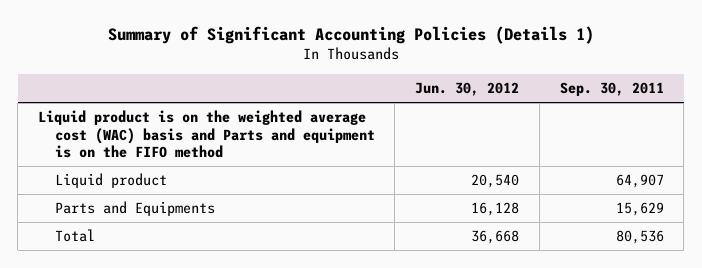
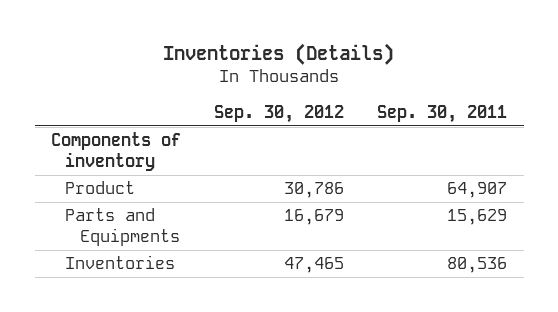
- Summary of Significant Accounting Policies (Details 1)
+ Inventories (Details)
- | Jun. 30, 2012 | Sep. 30, 2011
+ | Sep. 30, 2012 | Sep. 30, 2011
- Liquid product is on the weighted average cost (WAC) basis and Parts and equipment is on the FIFO method
- Liquid product | 20,540 | 64,907
+ Components of inventory
+ Product | 30,786 | 64,907
- Total | 36,668 | 80,536
+ Inventories | 47,465 | 80,536

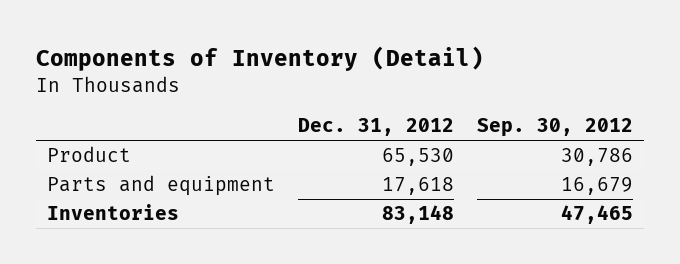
- Inventories (Details)
+ Components of Inventory (Detail)
- | Sep. 30, 2012 | Sep. 30, 2011
+ | Dec. 31, 2012 | Sep. 30, 2012
- Components of inventory
- Parts and Equipments | 16,679 | 15,629
+ Parts and equipment | 17,618 | 16,679

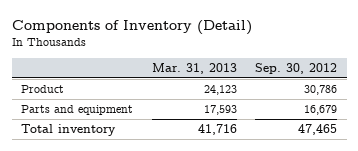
- | Dec. 31, 2012 | Sep. 30, 2012
+ | Mar. 31, 2013 | Sep. 30, 2012
- Inventories | 83,148 | 47,465
+ Total inventory | 41,716 | 47,465

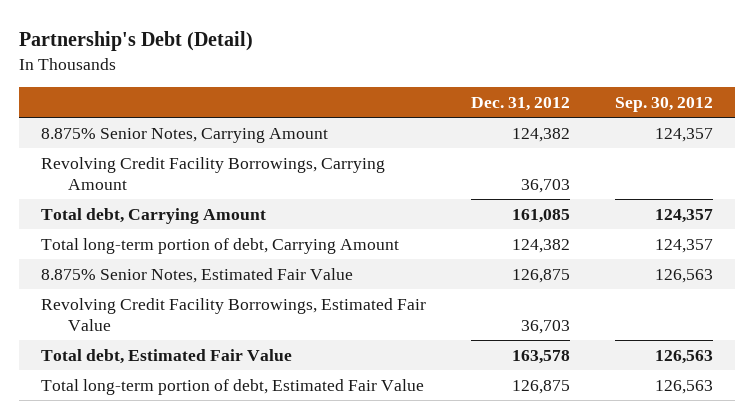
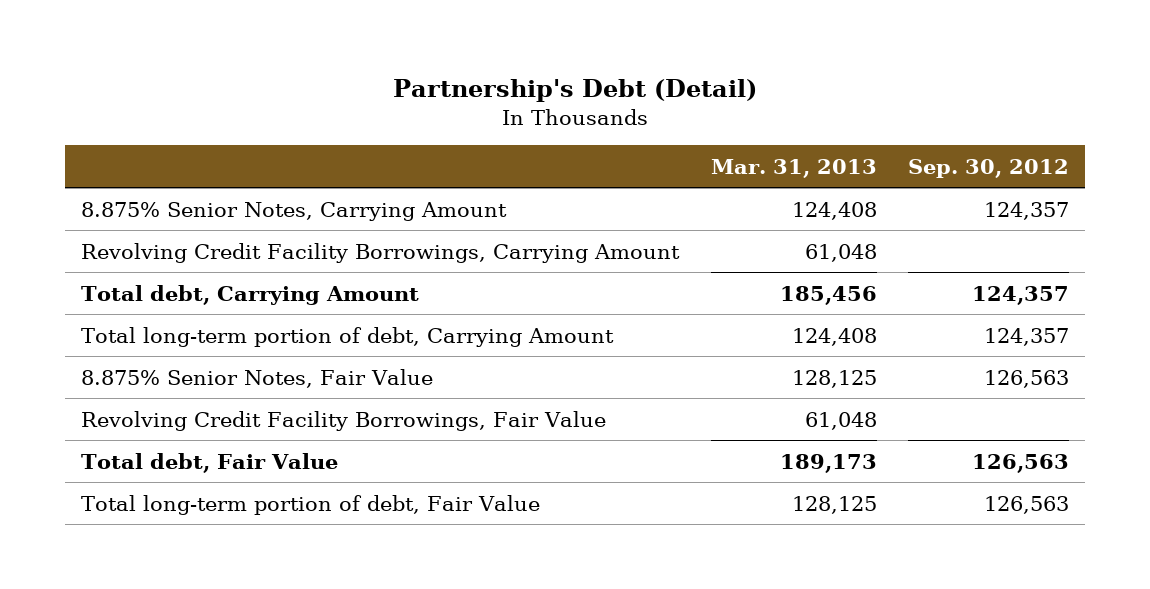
- | Dec. 31, 2012 | Sep. 30, 2012
+ | Mar. 31, 2013 | Sep. 30, 2012
- 8.875% Senior Notes, Estimated Fair Value | 126,875 | 126,563
- Revolving Credit Facility Borrowings, Estimated Fair Value | 36,703 |
- Total debt, Estimated Fair Value | 163,578 | 126,563
- Total long-term portion of debt, Estimated Fair Value | 126,875 | 126,563
+ 8.875% Senior Notes, Fair Value | 128,125 | 126,563
+ Revolving Credit Facility Borrowings, Fair Value | 61,048 |
+ Total debt, Fair Value | 189,173 | 126,563
+ Total long-term portion of debt, Fair Value | 128,125 | 126,563

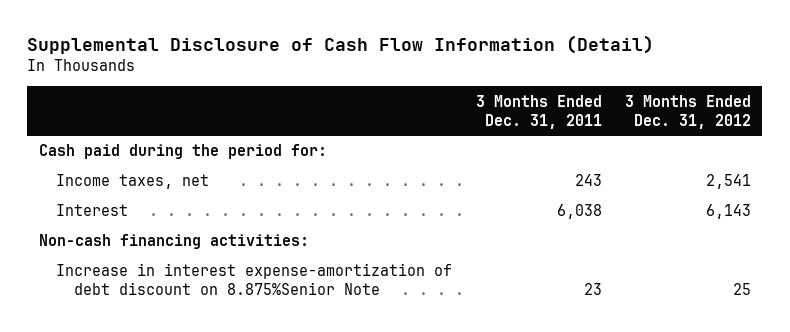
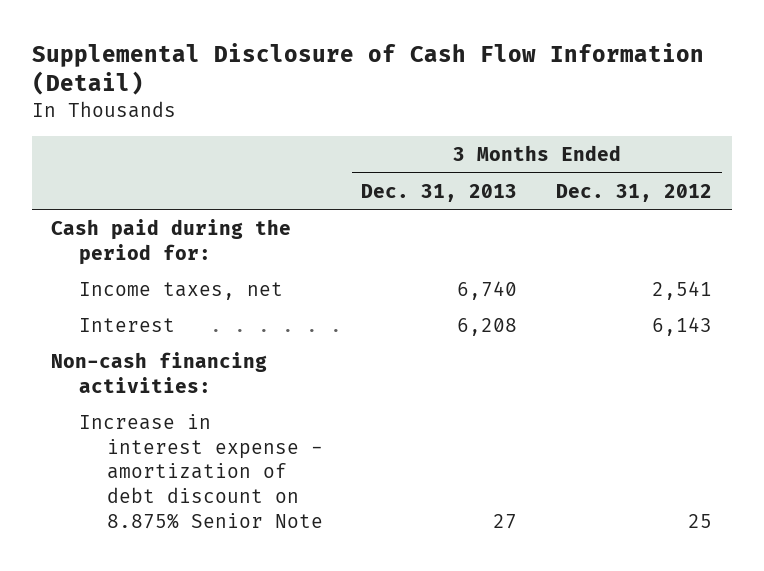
- | 3 Months Ended Dec. 31, 2011 | 3 Months Ended Dec. 31, 2012
+ | 3 Months Ended Dec. 31, 2013 | 3 Months Ended Dec. 31, 2012
- Increase in interest expense-amortization of debt discount on 8.875%Senior Note | 23 | 25
+ Increase in interest expense - amortization of debt discount on 8.875% Senior Note | 27 | 25

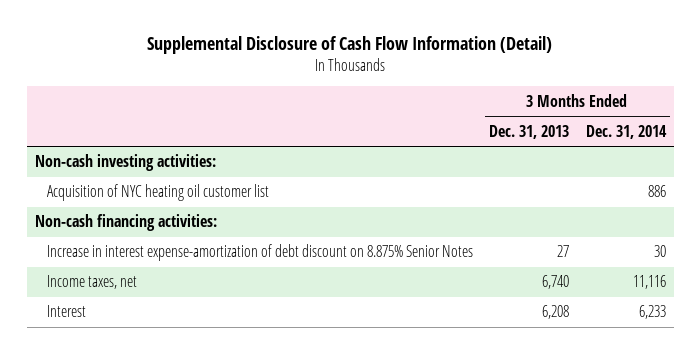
- | 3 Months Ended Dec. 31, 2013 | 3 Months Ended Dec. 31, 2012
+ | 3 Months Ended Dec. 31, 2013 | 3 Months Ended Dec. 31, 2014
- Cash paid during the period for:
+ Non-cash investing activities:
+ Acquisition of NYC heating oil customer list | | 886
moved up: Non-cash financing activities:
+ Increase in interest expense-amortization of debt discount on 8.875% Senior Notes | 27 | 30
- Increase in interest expense - amortization of debt discount on 8.875% Senior Note | 27 | 25

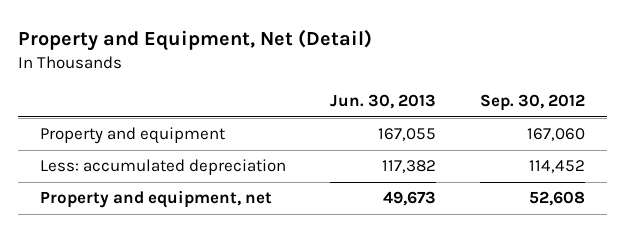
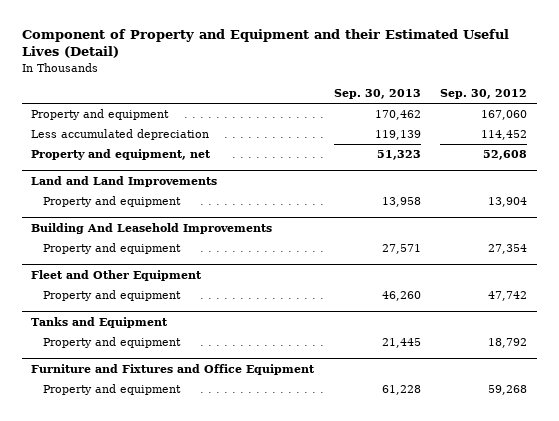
- Property and Equipment, Net (Detail)
+ Component of Property and Equipment and their Estimated Useful Lives (Detail)
- | Jun. 30, 2013 | Sep. 30, 2012
+ | Sep. 30, 2013 | Sep. 30, 2012
- Less: accumulated depreciation | 117,382 | 114,452
+ Less accumulated depreciation | 119,139 | 114,452
+ Land and Land Improvements
+ Property and equipment | 13,958 | 13,904
+ Building And Leasehold Improvements
+ Property and equipment | 27,571 | 27,354
+ Fleet and Other Equipment
+ Property and equipment | 46,260 | 47,742
+ Tanks and Equipment
+ Property and equipment | 21,445 | 18,792
+ Furniture and Fixtures and Office Equipment
+ Property and equipment | 61,228 | 59,268

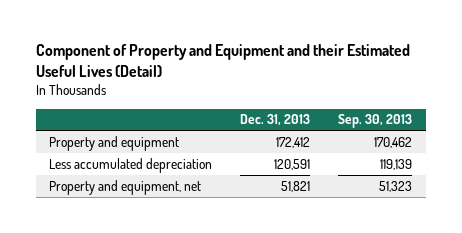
- | Sep. 30, 2013 | Sep. 30, 2012
+ | Dec. 31, 2013 | Sep. 30, 2013
- Land and Land Improvements
- Property and equipment | 13,958 | 13,904
- Building And Leasehold Improvements
- Property and equipment | 27,571 | 27,354
- Fleet and Other Equipment
- Property and equipment | 46,260 | 47,742
- Tanks and Equipment
- Property and equipment | 21,445 | 18,792
- Furniture and Fixtures and Office Equipment
- Property and equipment | 61,228 | 59,268

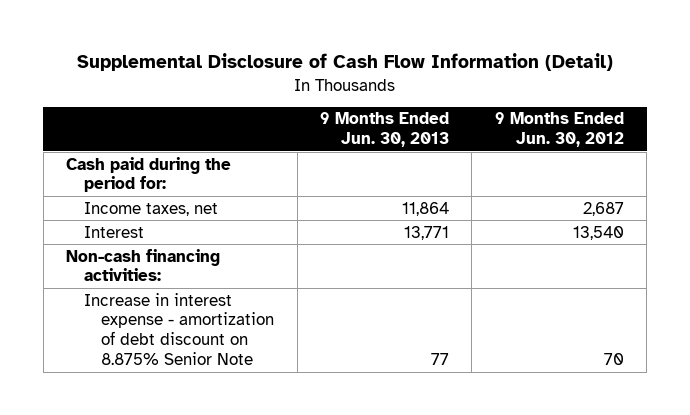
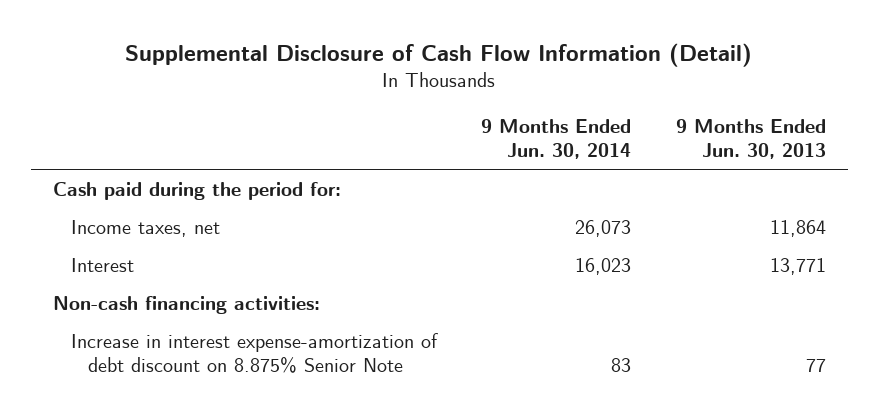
- | 9 Months Ended Jun. 30, 2013 | 9 Months Ended Jun. 30, 2012
+ | 9 Months Ended Jun. 30, 2014 | 9 Months Ended Jun. 30, 2013
- Increase in interest expense - amortization of debt discount on 8.875% Senior Note | 77 | 70
+ Increase in interest expense-amortization of debt discount on 8.875% Senior Note | 83 | 77

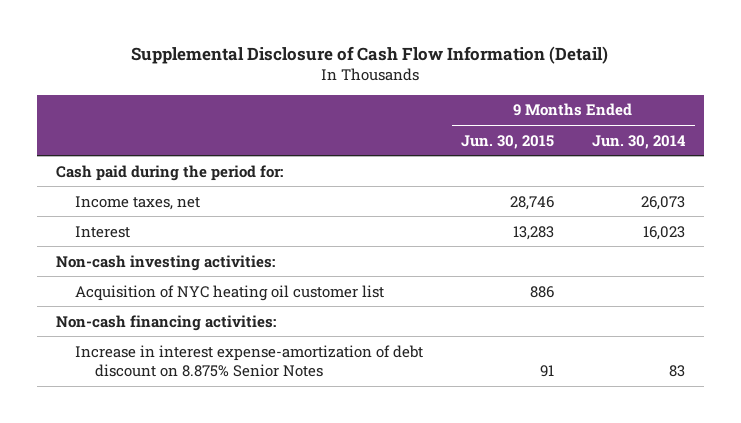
- | 9 Months Ended Jun. 30, 2014 | 9 Months Ended Jun. 30, 2013
+ | 9 Months Ended Jun. 30, 2015 | 9 Months Ended Jun. 30, 2014
+ Non-cash investing activities:
+ Acquisition of NYC heating oil customer list | 886 |
- Increase in interest expense-amortization of debt discount on 8.875% Senior Note | 83 | 77
+ Increase in interest expense-amortization of debt discount on 8.875% Senior Notes | 91 | 83

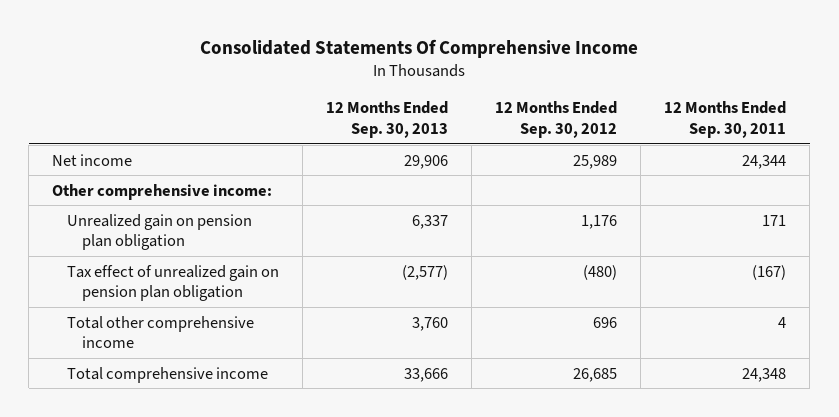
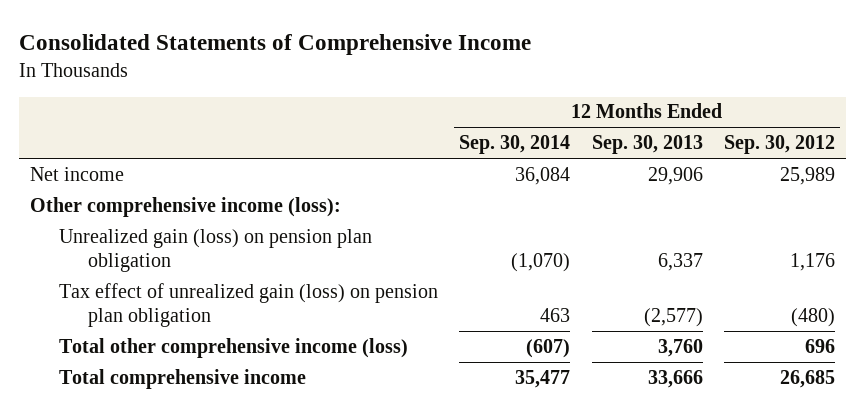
- Consolidated Statements Of Comprehensive Income
+ Consolidated Statements of Comprehensive Income
- | 12 Months Ended Sep. 30, 2013 | 12 Months Ended Sep. 30, 2012 | 12 Months Ended Sep. 30, 2011
+ | 12 Months Ended Sep. 30, 2014 | 12 Months Ended Sep. 30, 2013 | 12 Months Ended Sep. 30, 2012
- Other comprehensive income:
- Unrealized gain on pension plan obligation | 6,337 | 1,176 | 171
- Tax effect of unrealized gain on pension plan obligation | (2,577) | (480) | (167)
- Total other comprehensive income | 3,760 | 696 | 4
+ Other comprehensive income (loss):
+ Unrealized gain (loss) on pension plan obligation | (1,070) | 6,337 | 1,176
+ Tax effect of unrealized gain (loss) on pension plan obligation | 463 | (2,577) | (480)
+ Total other comprehensive income (loss) | (607) | 3,760 | 696

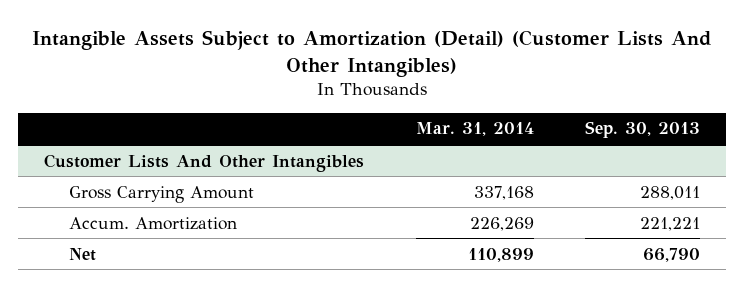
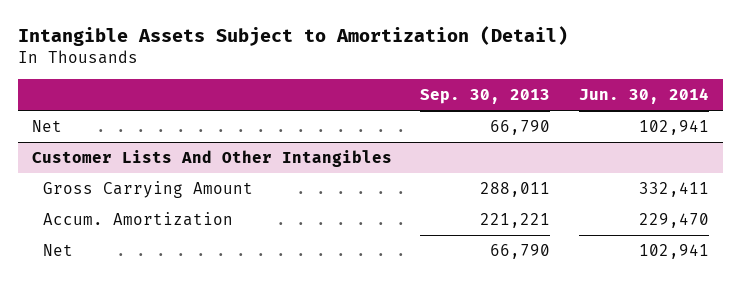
- Intangible Assets Subject to Amortization (Detail) (Customer Lists And Other Intangibles)
+ Intangible Assets Subject to Amortization (Detail)
- | Mar. 31, 2014 | Sep. 30, 2013
+ | Sep. 30, 2013 | Jun. 30, 2014
+ Net | 66,790 | 102,941

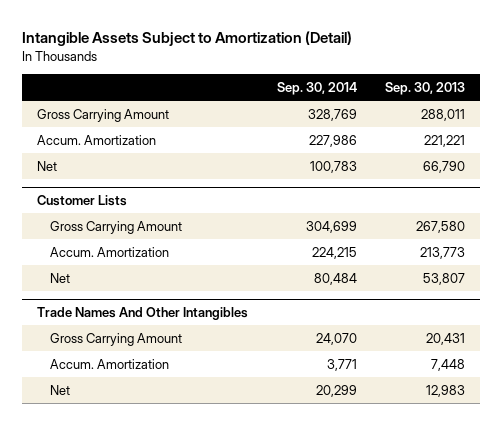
- | Sep. 30, 2013 | Jun. 30, 2014
+ | Sep. 30, 2014 | Sep. 30, 2013
- Net | 66,790 | 102,941
- Customer Lists And Other Intangibles
+ Customer Lists
+ Gross Carrying Amount | 304,699 | 267,580
+ Accum. Amortization | 224,215 | 213,773
+ Net | 80,484 | 53,807
+ Trade Names And Other Intangibles
+ Gross Carrying Amount | 24,070 | 20,431
+ Accum. Amortization | 3,771 | 7,448
+ Net | 20,299 | 12,983

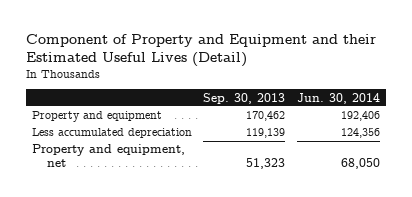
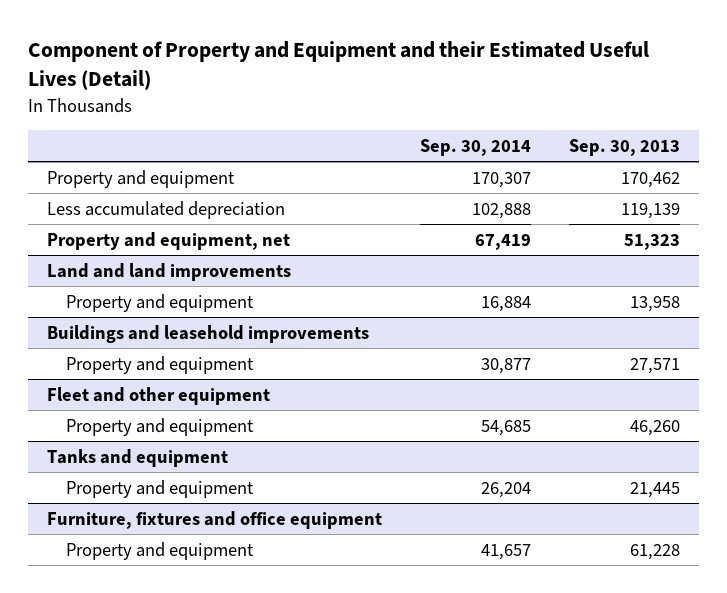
- | Sep. 30, 2013 | Jun. 30, 2014
+ | Sep. 30, 2014 | Sep. 30, 2013
+ Land and land improvements
+ Property and equipment | 16,884 | 13,958
+ Buildings and leasehold improvements
+ Property and equipment | 30,877 | 27,571
+ Fleet and other equipment
+ Property and equipment | 54,685 | 46,260
+ Tanks and equipment
+ Property and equipment | 26,204 | 21,445
+ Furniture, fixtures and office equipment
+ Property and equipment | 41,657 | 61,228

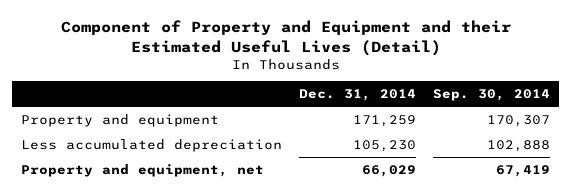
- | Sep. 30, 2014 | Sep. 30, 2013
+ | Dec. 31, 2014 | Sep. 30, 2014
- Land and land improvements
- Property and equipment | 16,884 | 13,958
- Buildings and leasehold improvements
- Property and equipment | 30,877 | 27,571
- Fleet and other equipment
- Property and equipment | 54,685 | 46,260
- Tanks and equipment
- Property and equipment | 26,204 | 21,445
- Furniture, fixtures and office equipment
- Property and equipment | 41,657 | 61,228

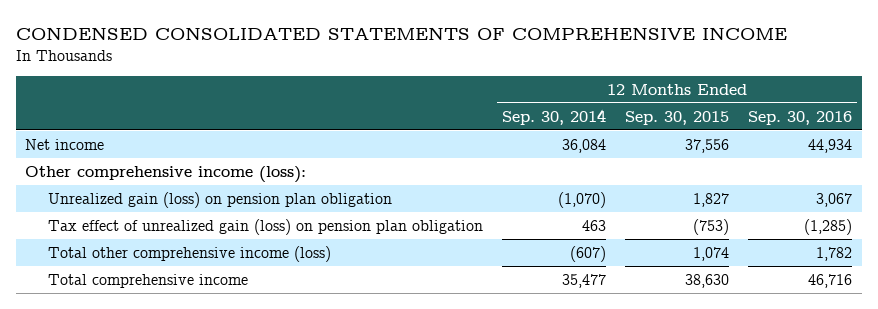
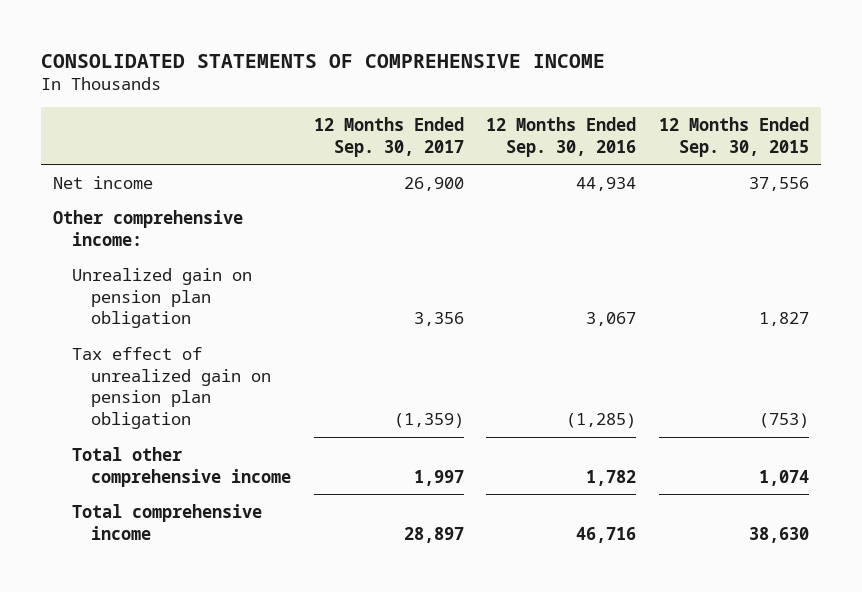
- CONDENSED CONSOLIDATED STATEMENTS OF COMPREHENSIVE INCOME
+ CONSOLIDATED STATEMENTS OF COMPREHENSIVE INCOME
- | 12 Months Ended Sep. 30, 2014 | 12 Months Ended Sep. 30, 2015 | 12 Months Ended Sep. 30, 2016
+ | 12 Months Ended Sep. 30, 2017 | 12 Months Ended Sep. 30, 2016 | 12 Months Ended Sep. 30, 2015
- Other comprehensive income (loss):
- Unrealized gain (loss) on pension plan obligation | (1,070) | 1,827 | 3,067
- Tax effect of unrealized gain (loss) on pension plan obligation | 463 | (753) | (1,285)
- Total other comprehensive income (loss) | (607) | 1,074 | 1,782
+ Other comprehensive income:
+ Unrealized gain on pension plan obligation | 3,356 | 3,067 | 1,827
+ Tax effect of unrealized gain on pension plan obligation | (1,359) | (1,285) | (753)
+ Total other comprehensive income | 1,997 | 1,782 | 1,074

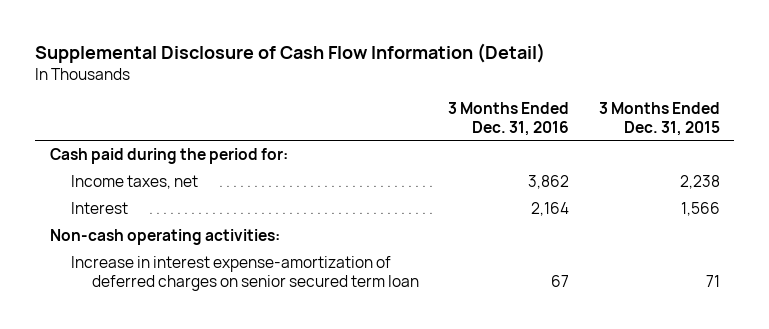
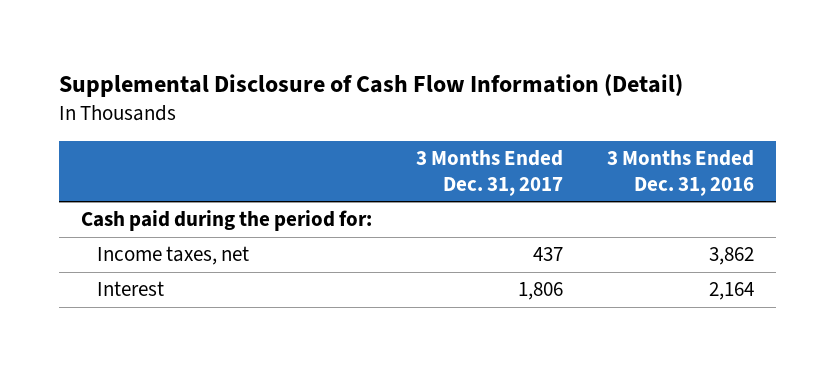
- | 3 Months Ended Dec. 31, 2016 | 3 Months Ended Dec. 31, 2015
+ | 3 Months Ended Dec. 31, 2017 | 3 Months Ended Dec. 31, 2016
- Non-cash operating activities:
- Increase in interest expense-amortization of deferred charges on senior secured term loan | 67 | 71

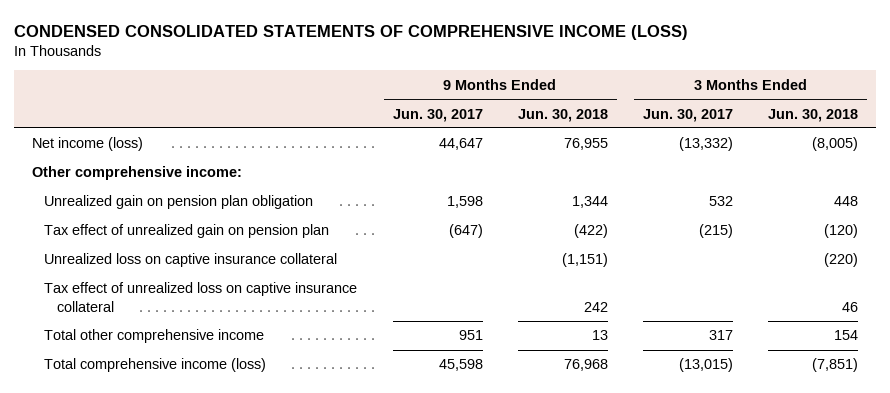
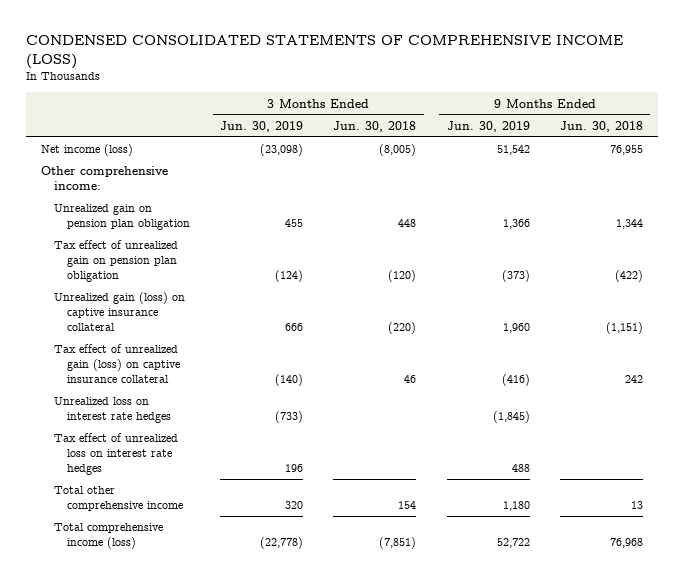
- | 9 Months Ended Jun. 30, 2017 | 9 Months Ended Jun. 30, 2018 | 3 Months Ended Jun. 30, 2017 | 3 Months Ended Jun. 30, 2018
+ | 3 Months Ended Jun. 30, 2019 | 3 Months Ended Jun. 30, 2018 | 9 Months Ended Jun. 30, 2019 | 9 Months Ended Jun. 30, 2018
- Tax effect of unrealized gain on pension plan | (647) | (422) | (215) | (120)
- Unrealized loss on captive insurance collateral | | (1,151) | | (220)
- Tax effect of unrealized loss on captive insurance collateral | | 242 | | 46
+ Tax effect of unrealized gain on pension plan obligation | (124) | (120) | (373) | (422)
+ Unrealized gain (loss) on captive insurance collateral | 666 | (220) | 1,960 | (1,151)
+ Tax effect of unrealized gain (loss) on captive insurance collateral | (140) | 46 | (416) | 242
+ Unrealized loss on interest rate hedges | (733) | | (1,845) |
+ Tax effect of unrealized loss on interest rate hedges | 196 | | 488 |

